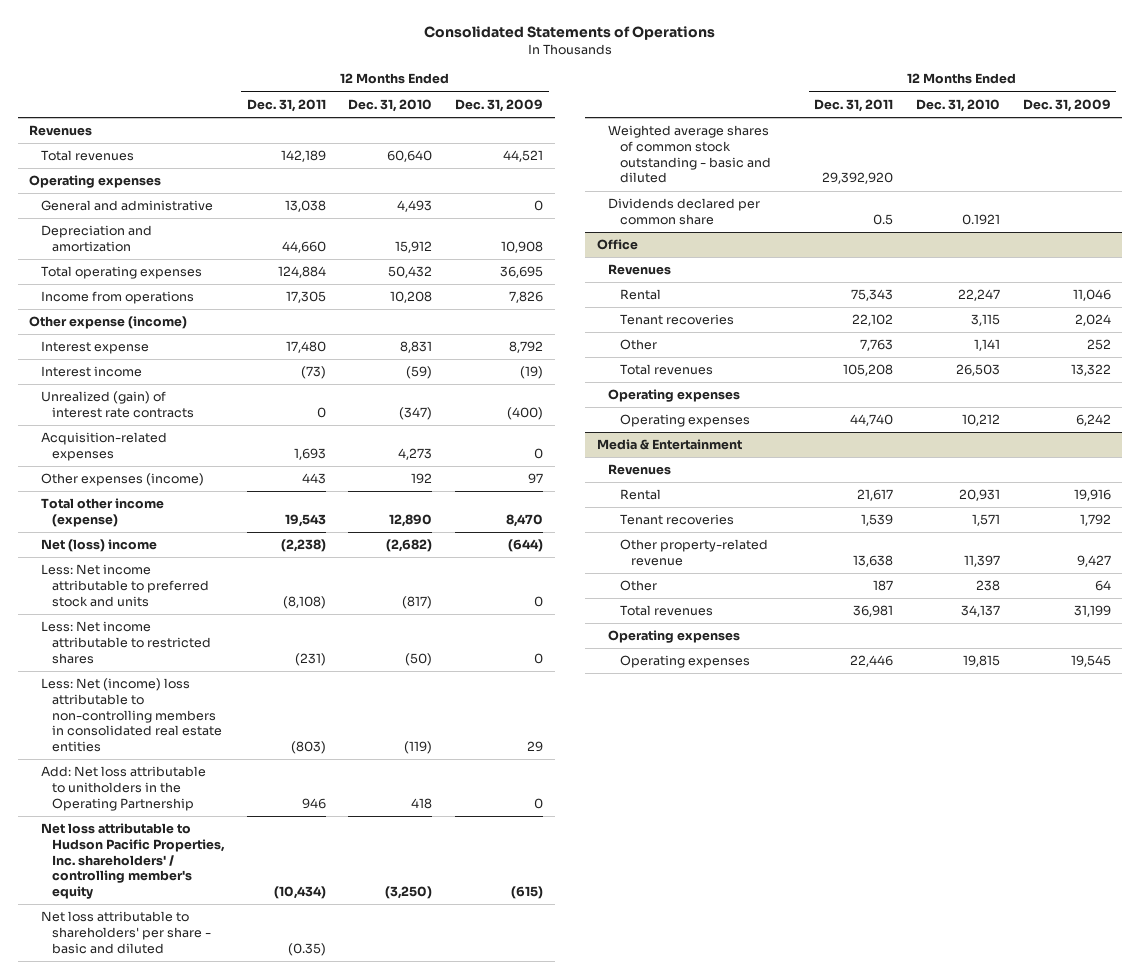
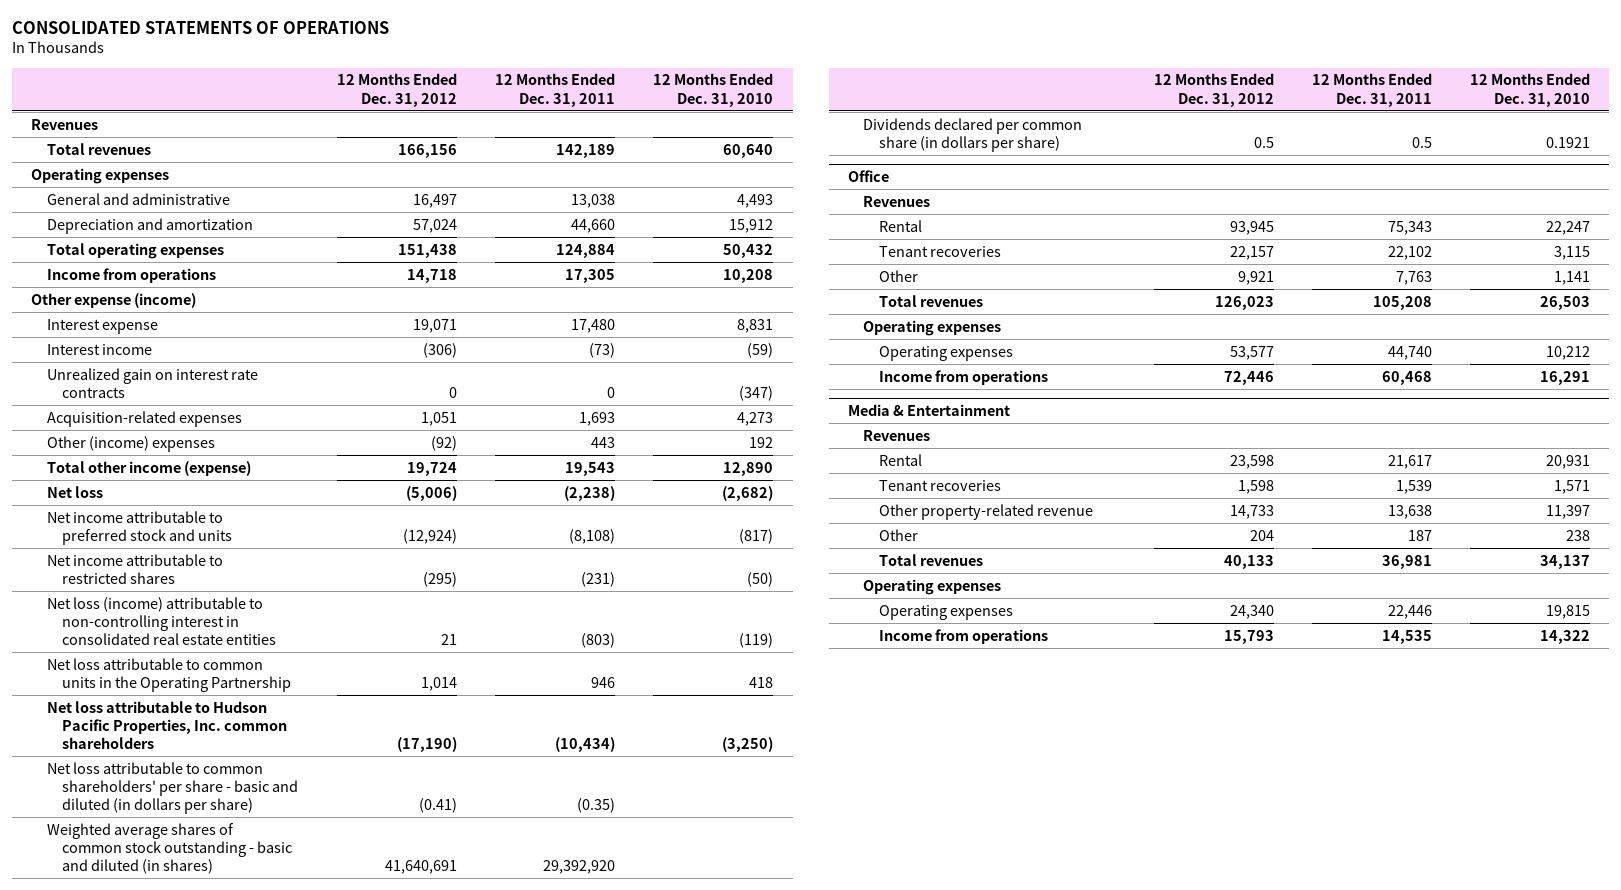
- Consolidated Statements of Operations
+ CONSOLIDATED STATEMENTS OF OPERATIONS
- | 12 Months Ended Dec. 31, 2011 | 12 Months Ended Dec. 31, 2010 | 12 Months Ended Dec. 31, 2009
+ | 12 Months Ended Dec. 31, 2012 | 12 Months Ended Dec. 31, 2011 | 12 Months Ended Dec. 31, 2010
- Unrealized (gain) of interest rate contracts | 0 | (347) | (400)
+ Unrealized gain on interest rate contracts | 0 | 0 | (347)
- Other expenses (income) | 443 | 192 | 97
+ Other (income) expenses | (92) | 443 | 192
- Net (loss) income | (2,238) | (2,682) | (644)
- Less: Net income attributable to preferred stock and units | (8,108) | (817) | 0
- Less: Net income attributable to restricted shares | (231) | (50) | 0
- Less: Net (income) loss attributable to non-controlling members in consolidated real estate entities | (803) | (119) | 29
- Add: Net loss attributable to unitholders in the Operating Partnership | 946 | 418 | 0
- Net loss attributable to Hudson Pacific Properties, Inc. shareholders' / controlling member's equity | (10,434) | (3,250) | (615)
- Net loss attributable to shareholders' per share - basic and diluted | (0.35) | |
- Weighted average shares of common stock outstanding - basic and diluted | 29,392,920 | |
- Dividends declared per common share | 0.5 | 0.1921 |
+ Net loss | (5,006) | (2,238) | (2,682)
+ Net income attributable to preferred stock and units | (12,924) | (8,108) | (817)
+ Net income attributable to restricted shares | (295) | (231) | (50)
+ Net loss (income) attributable to non-controlling interest in consolidated real estate entities | 21 | (803) | (119)
+ Net loss attributable to common units in the Operating Partnership | 1,014 | 946 | 418
+ Net loss attributable to Hudson Pacific Properties, Inc. common shareholders | (17,190) | (10,434) | (3,250)
+ Net loss attributable to common shareholders' per share - basic and diluted (in dollars per share) | (0.41) | (0.35) |
+ Weighted average shares of common stock outstanding - basic and diluted (in shares) | 41,640,691 | 29,392,920 |
+ Dividends declared per common share (in dollars per share) | 0.5 | 0.5 | 0.1921
@ Office
+ Income from operations | 72,446 | 60,468 | 16,291
@ Media & Entertainment
+ Income from operations | 15,793 | 14,535 | 14,322

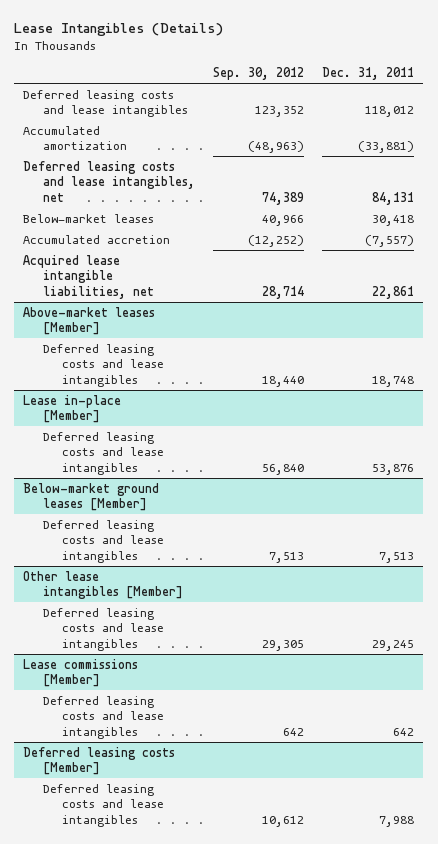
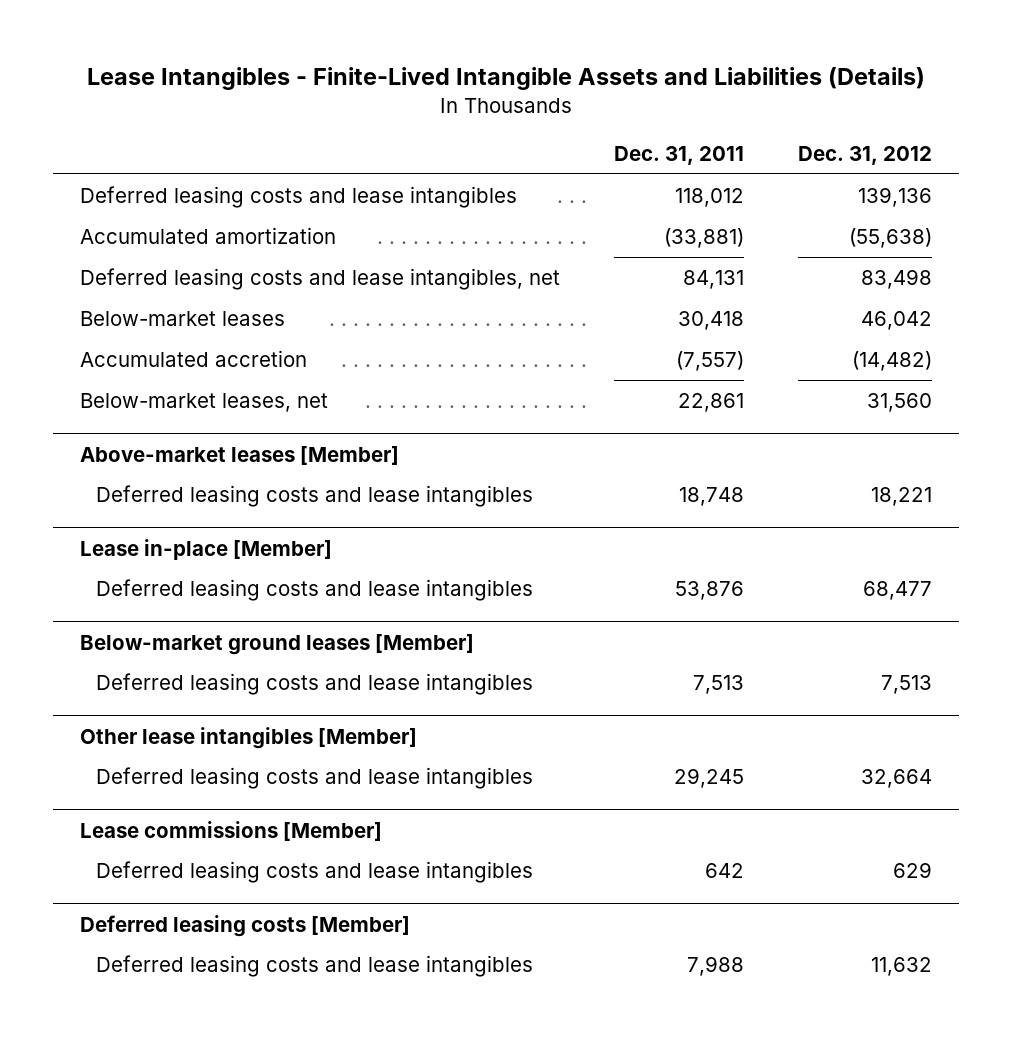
- Lease Intangibles (Details)
+ Lease Intangibles - Finite-Lived Intangible Assets and Liabilities (Details)
- | Sep. 30, 2012 | Dec. 31, 2011
+ | Dec. 31, 2011 | Dec. 31, 2012
- Acquired lease intangible liabilities, net | 28,714 | 22,861
+ Below-market leases, net | 22,861 | 31,560

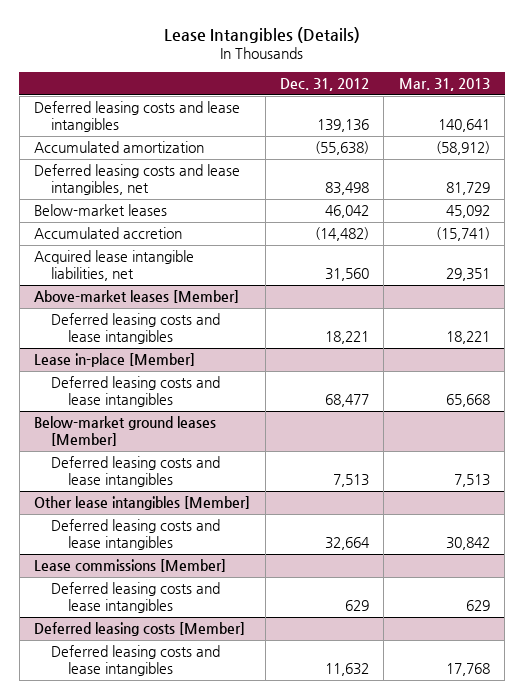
- Lease Intangibles - Finite-Lived Intangible Assets and Liabilities (Details)
+ Lease Intangibles (Details)
- | Dec. 31, 2011 | Dec. 31, 2012
+ | Dec. 31, 2012 | Mar. 31, 2013
- Below-market leases, net | 22,861 | 31,560
+ Acquired lease intangible liabilities, net | 31,560 | 29,351

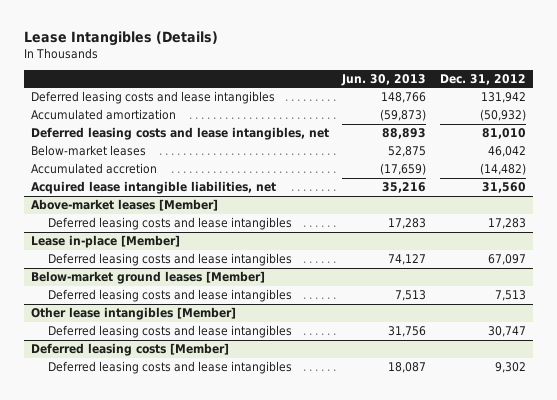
- | Dec. 31, 2012 | Mar. 31, 2013
+ | Jun. 30, 2013 | Dec. 31, 2012
- Deferred leasing costs and lease intangibles | 139,136 | 140,641
- Accumulated amortization | (55,638) | (58,912)
- Deferred leasing costs and lease intangibles, net | 83,498 | 81,729
+ Deferred leasing costs and lease intangibles | 148,766 | 131,942
+ Accumulated amortization | (59,873) | (50,932)
+ Deferred leasing costs and lease intangibles, net | 88,893 | 81,010
@ Above-market leases [Member]
- Deferred leasing costs and lease intangibles | 18,221 | 18,221
+ Deferred leasing costs and lease intangibles | 17,283 | 17,283
@ Lease in-place [Member]
- Deferred leasing costs and lease intangibles | 68,477 | 65,668
+ Deferred leasing costs and lease intangibles | 74,127 | 67,097
@ Other lease intangibles [Member]
- Deferred leasing costs and lease intangibles | 32,664 | 30,842
- Lease commissions [Member]
- Deferred leasing costs and lease intangibles | 629 | 629
@ Other lease intangibles [Member]
+ Deferred leasing costs and lease intangibles | 31,756 | 30,747
@ Deferred leasing costs [Member]
- Deferred leasing costs and lease intangibles | 11,632 | 17,768
+ Deferred leasing costs and lease intangibles | 18,087 | 9,302

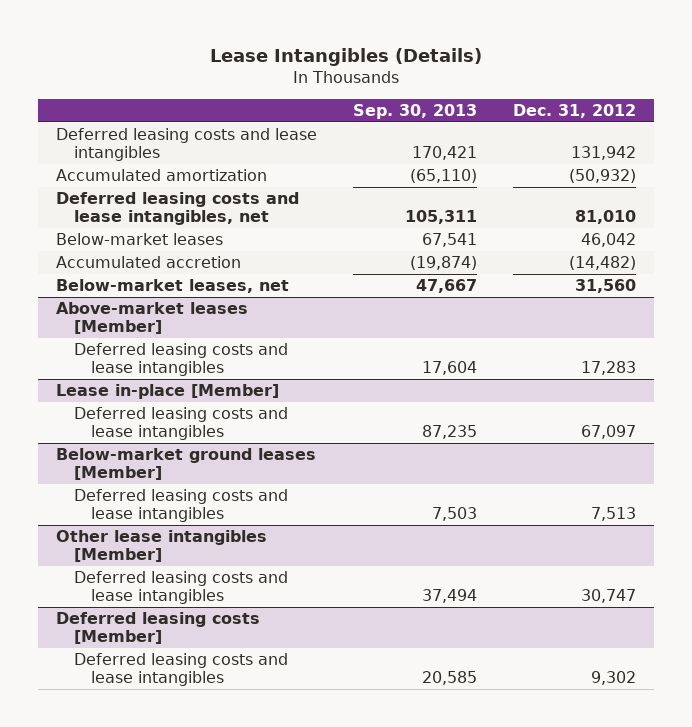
- | Jun. 30, 2013 | Dec. 31, 2012
+ | Sep. 30, 2013 | Dec. 31, 2012
- Acquired lease intangible liabilities, net | 35,216 | 31,560
+ Below-market leases, net | 47,667 | 31,560

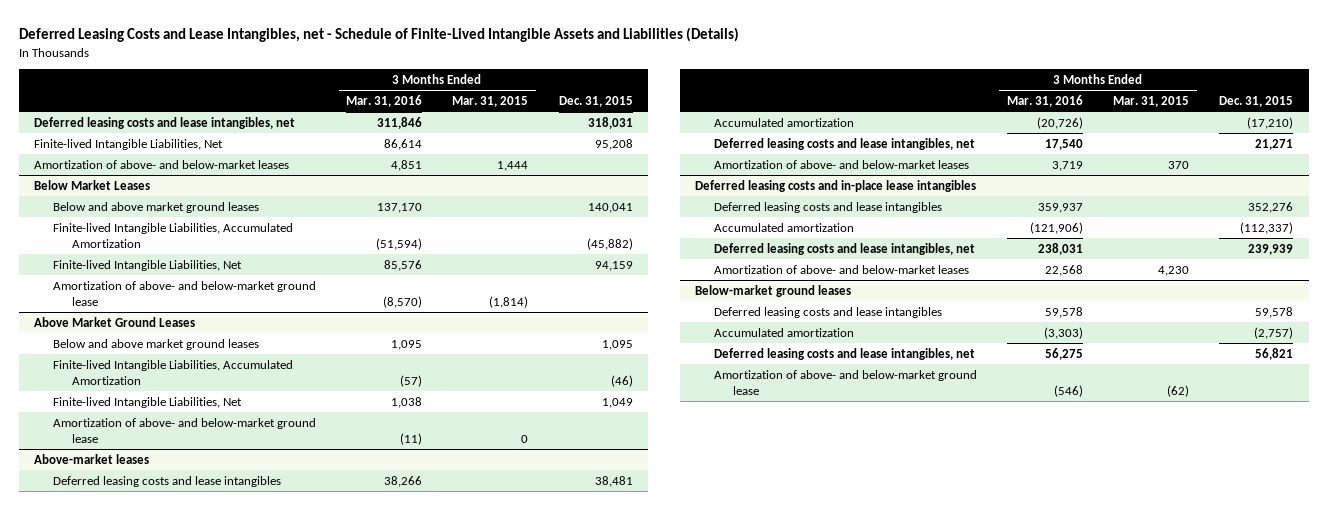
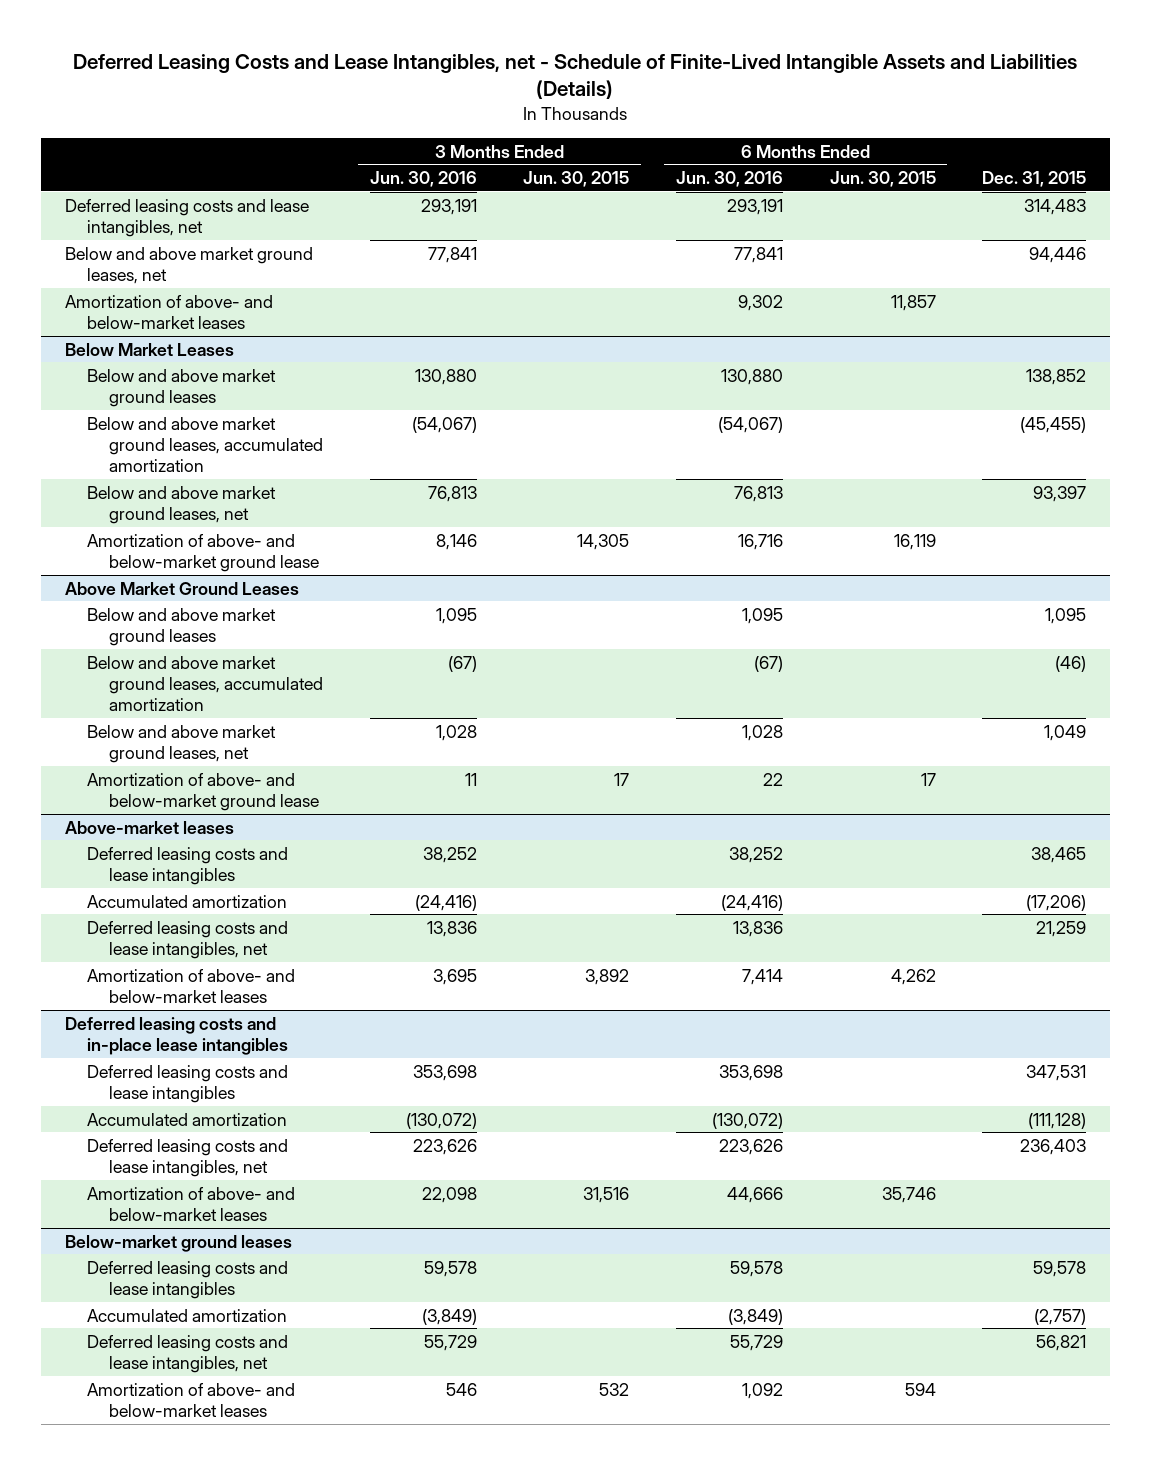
- | 3 Months Ended Mar. 31, 2016 | 3 Months Ended Mar. 31, 2015 | Dec. 31, 2015
+ | 3 Months Ended Jun. 30, 2016 | 3 Months Ended Jun. 30, 2015 | 6 Months Ended Jun. 30, 2016 | 6 Months Ended Jun. 30, 2015 | Dec. 31, 2015
- Deferred leasing costs and lease intangibles, net | 311,846 | | 318,031
- Finite-lived Intangible Liabilities, Net | 86,614 | | 95,208
+ Deferred leasing costs and lease intangibles, net | 293,191 | | 293,191 | | 314,483
+ Below and above market ground leases, net | 77,841 | | 77,841 | | 94,446
@ Below Market Leases
- Below and above market ground leases | 137,170 | | 140,041
- Finite-lived Intangible Liabilities, Accumulated Amortization | (51,594) | | (45,882)
- Finite-lived Intangible Liabilities, Net | 85,576 | | 94,159
+ Below and above market ground leases | 130,880 | | 130,880 | | 138,852
+ Below and above market ground leases, accumulated amortization | (54,067) | | (54,067) | | (45,455)
+ Below and above market ground leases, net | 76,813 | | 76,813 | | 93,397
@ Above Market Ground Leases
- Finite-lived Intangible Liabilities, Accumulated Amortization | (57) | | (46)
- Finite-lived Intangible Liabilities, Net | 1,038 | | 1,049
+ Below and above market ground leases, accumulated amortization | (67) | | (67) | | (46)
+ Below and above market ground leases, net | 1,028 | | 1,028 | | 1,049
@ Above-market leases
- Deferred leasing costs and lease intangibles | 38,266 | | 38,481
- Accumulated amortization | (20,726) | | (17,210)
- Deferred leasing costs and lease intangibles, net | 17,540 | | 21,271
+ Deferred leasing costs and lease intangibles | 38,252 | | 38,252 | | 38,465
+ Accumulated amortization | (24,416) | | (24,416) | | (17,206)
+ Deferred leasing costs and lease intangibles, net | 13,836 | | 13,836 | | 21,259
@ Deferred leasing costs and in-place lease intangibles
- Deferred leasing costs and lease intangibles | 359,937 | | 352,276
- Accumulated amortization | (121,906) | | (112,337)
- Deferred leasing costs and lease intangibles, net | 238,031 | | 239,939
+ Deferred leasing costs and lease intangibles | 353,698 | | 353,698 | | 347,531
+ Accumulated amortization | (130,072) | | (130,072) | | (111,128)
+ Deferred leasing costs and lease intangibles, net | 223,626 | | 223,626 | | 236,403
@ Below-market ground leases
- Amortization of above- and below-market ground lease | (546) | (62) |
+ Amortization of above- and below-market leases | 546 | 532 | 1,092 | 594 |

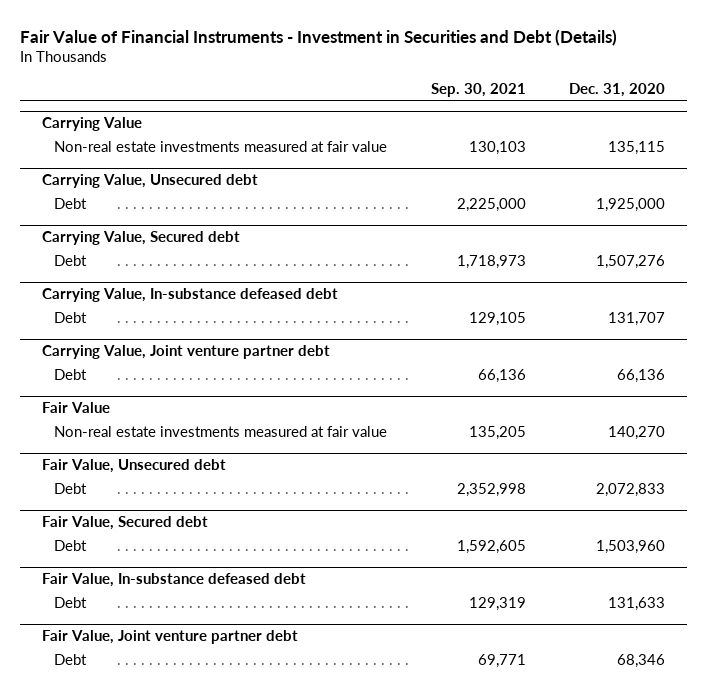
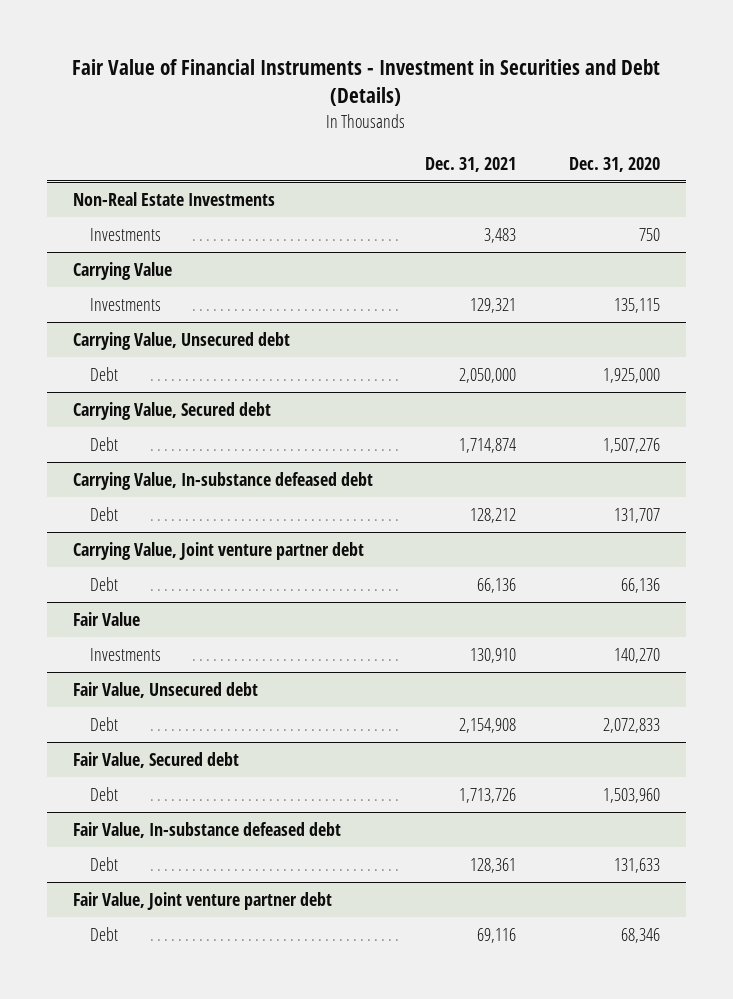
- | Sep. 30, 2021 | Dec. 31, 2020
+ | Dec. 31, 2021 | Dec. 31, 2020
+ Non-Real Estate Investments
+ Investments | 3,483 | 750
@ Carrying Value
- Non-real estate investments measured at fair value | 130,103 | 135,115
+ Investments | 129,321 | 135,115
@ Fair Value
- Non-real estate investments measured at fair value | 135,205 | 140,270
+ Investments | 130,910 | 140,270

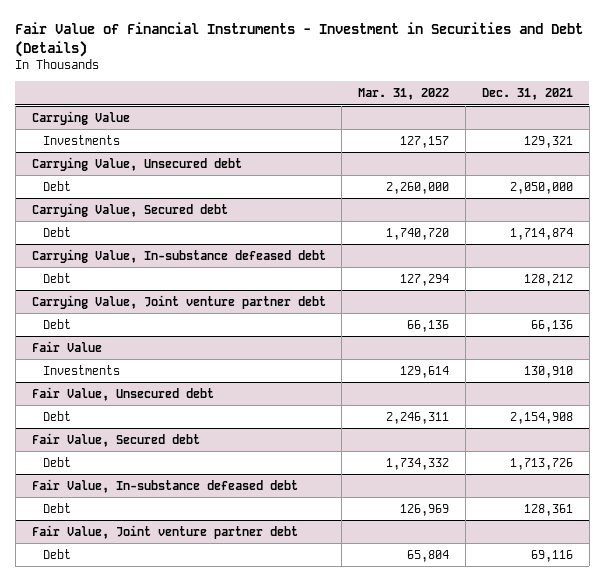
- | Dec. 31, 2021 | Dec. 31, 2020
+ | Mar. 31, 2022 | Dec. 31, 2021
- Non-Real Estate Investments
- Investments | 3,483 | 750

